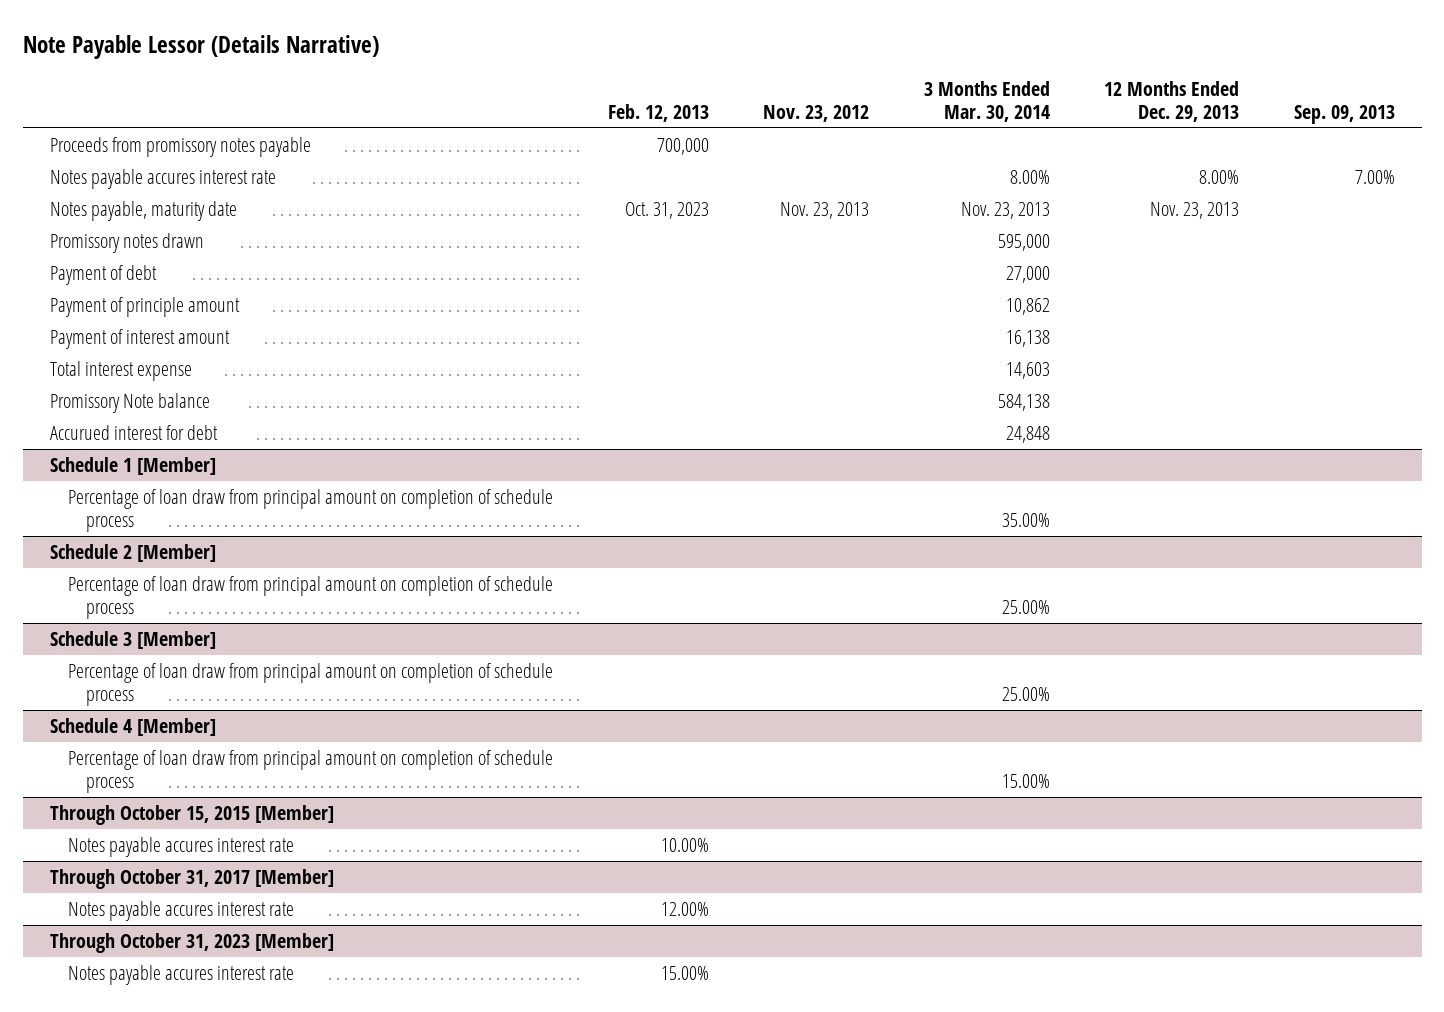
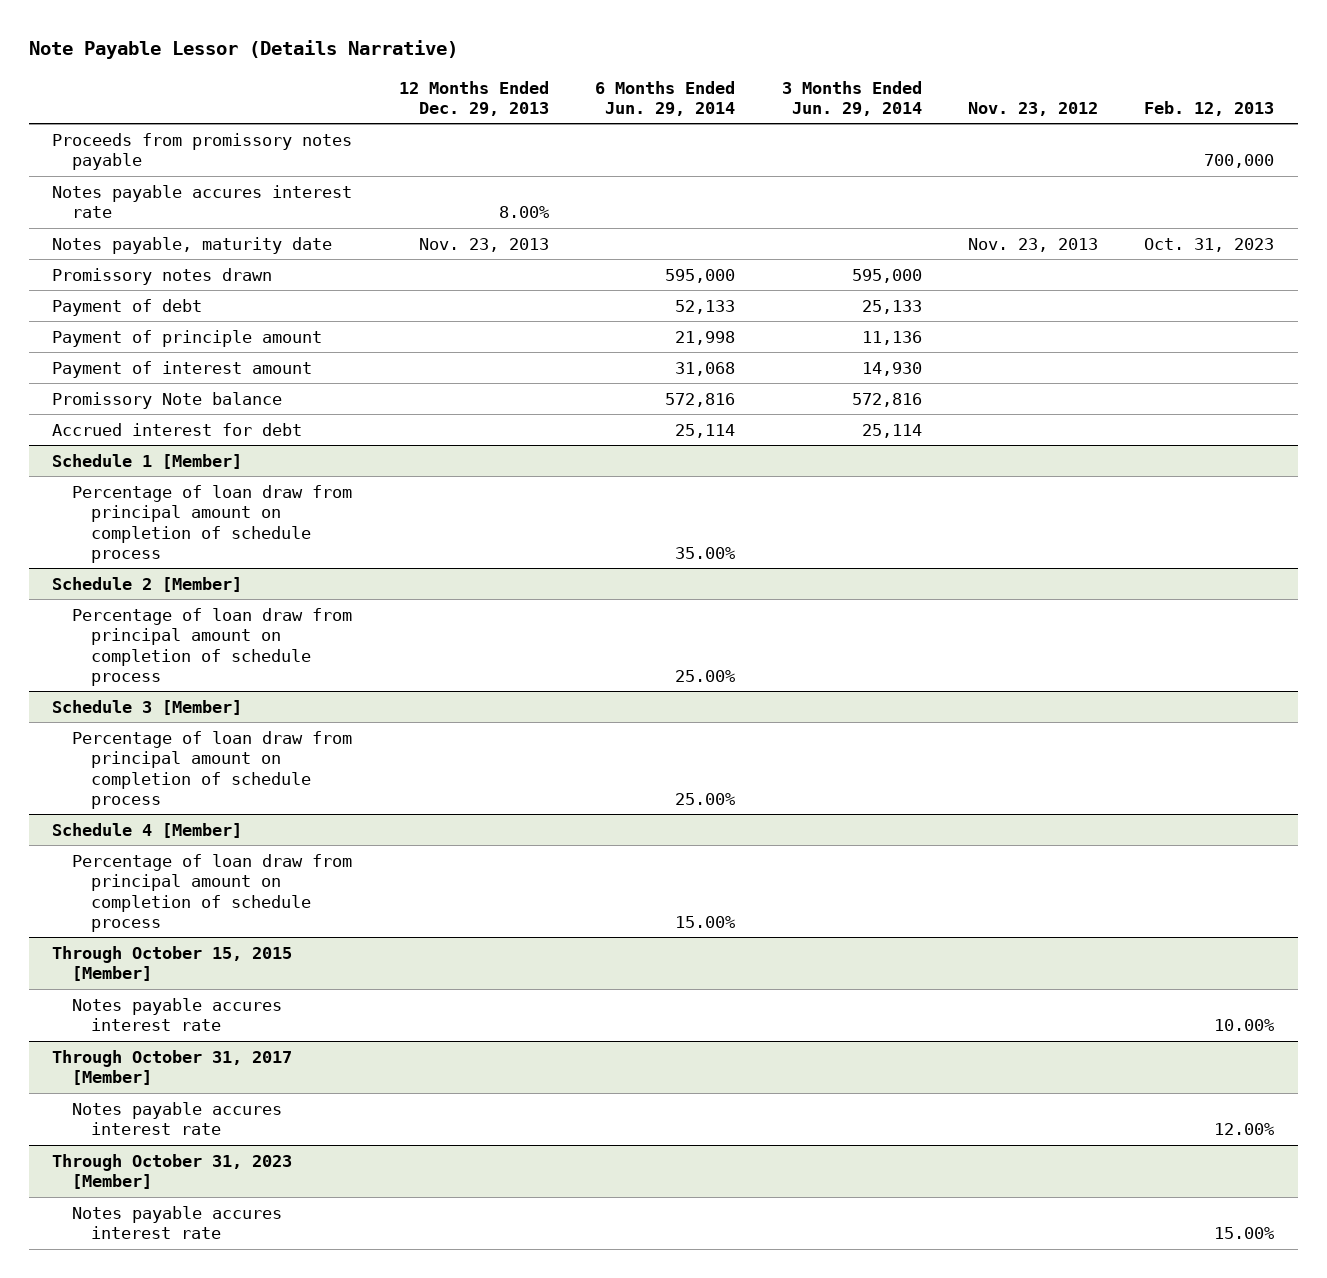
- | Feb. 12, 2013 | Nov. 23, 2012 | 3 Months Ended Mar. 30, 2014 | 12 Months Ended Dec. 29, 2013 | Sep. 09, 2013
+ | 12 Months Ended Dec. 29, 2013 | 6 Months Ended Jun. 29, 2014 | 3 Months Ended Jun. 29, 2014 | Nov. 23, 2012 | Feb. 12, 2013
- Total interest expense | | | 14,603 | |
- Accurued interest for debt | | | 24,848 | |
+ Accrued interest for debt | | 25,114 | 25,114 | |

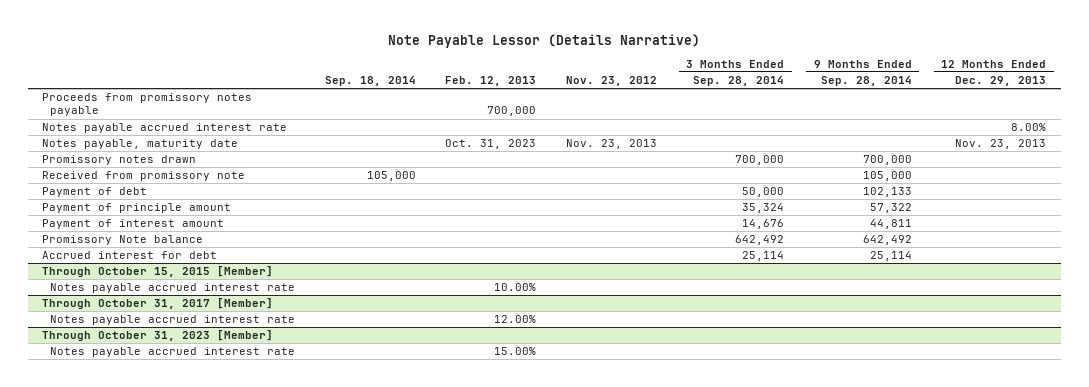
- | 12 Months Ended Dec. 29, 2013 | 6 Months Ended Jun. 29, 2014 | 3 Months Ended Jun. 29, 2014 | Nov. 23, 2012 | Feb. 12, 2013
+ | Sep. 18, 2014 | Feb. 12, 2013 | Nov. 23, 2012 | 3 Months Ended Sep. 28, 2014 | 9 Months Ended Sep. 28, 2014 | 12 Months Ended Dec. 29, 2013
- Notes payable accures interest rate | 8.00% | | | |
+ Notes payable accrued interest rate | | | | | | 8.00%
+ Received from promissory note | 105,000 | | | | 105,000 |
- Schedule 1 [Member]
- Percentage of loan draw from principal amount on completion of schedule process | | 35.00% | | |
- Schedule 2 [Member]
- Percentage of loan draw from principal amount on completion of schedule process | | 25.00% | | |
- Schedule 3 [Member]
- Percentage of loan draw from principal amount on completion of schedule process | | 25.00% | | |
- Schedule 4 [Member]
- Percentage of loan draw from principal amount on completion of schedule process | | 15.00% | | |
@ Through October 15, 2015 [Member]
- Notes payable accures interest rate | | | | | 10.00%
+ Notes payable accrued interest rate | | 10.00% | | | |
@ Through October 31, 2017 [Member]
- Notes payable accures interest rate | | | | | 12.00%
+ Notes payable accrued interest rate | | 12.00% | | | |
@ Through October 31, 2023 [Member]
- Notes payable accures interest rate | | | | | 15.00%
+ Notes payable accrued interest rate | | 15.00% | | | |

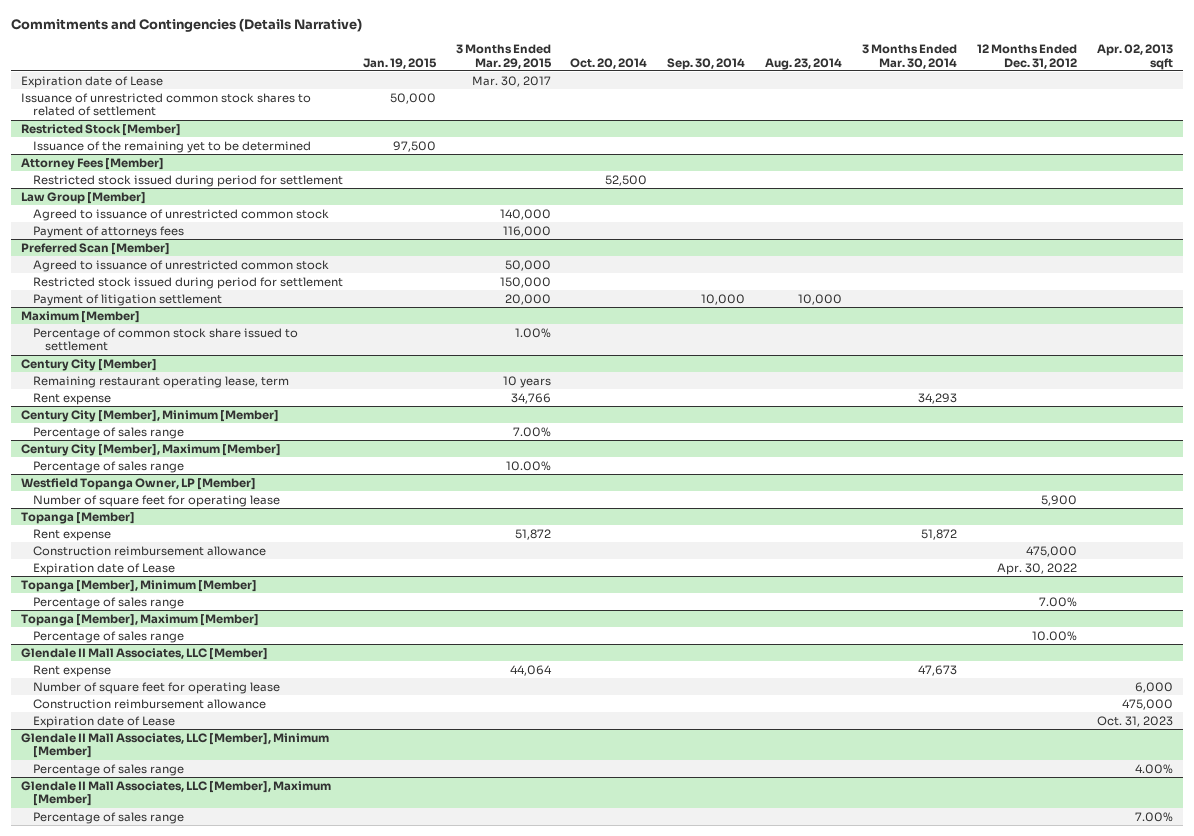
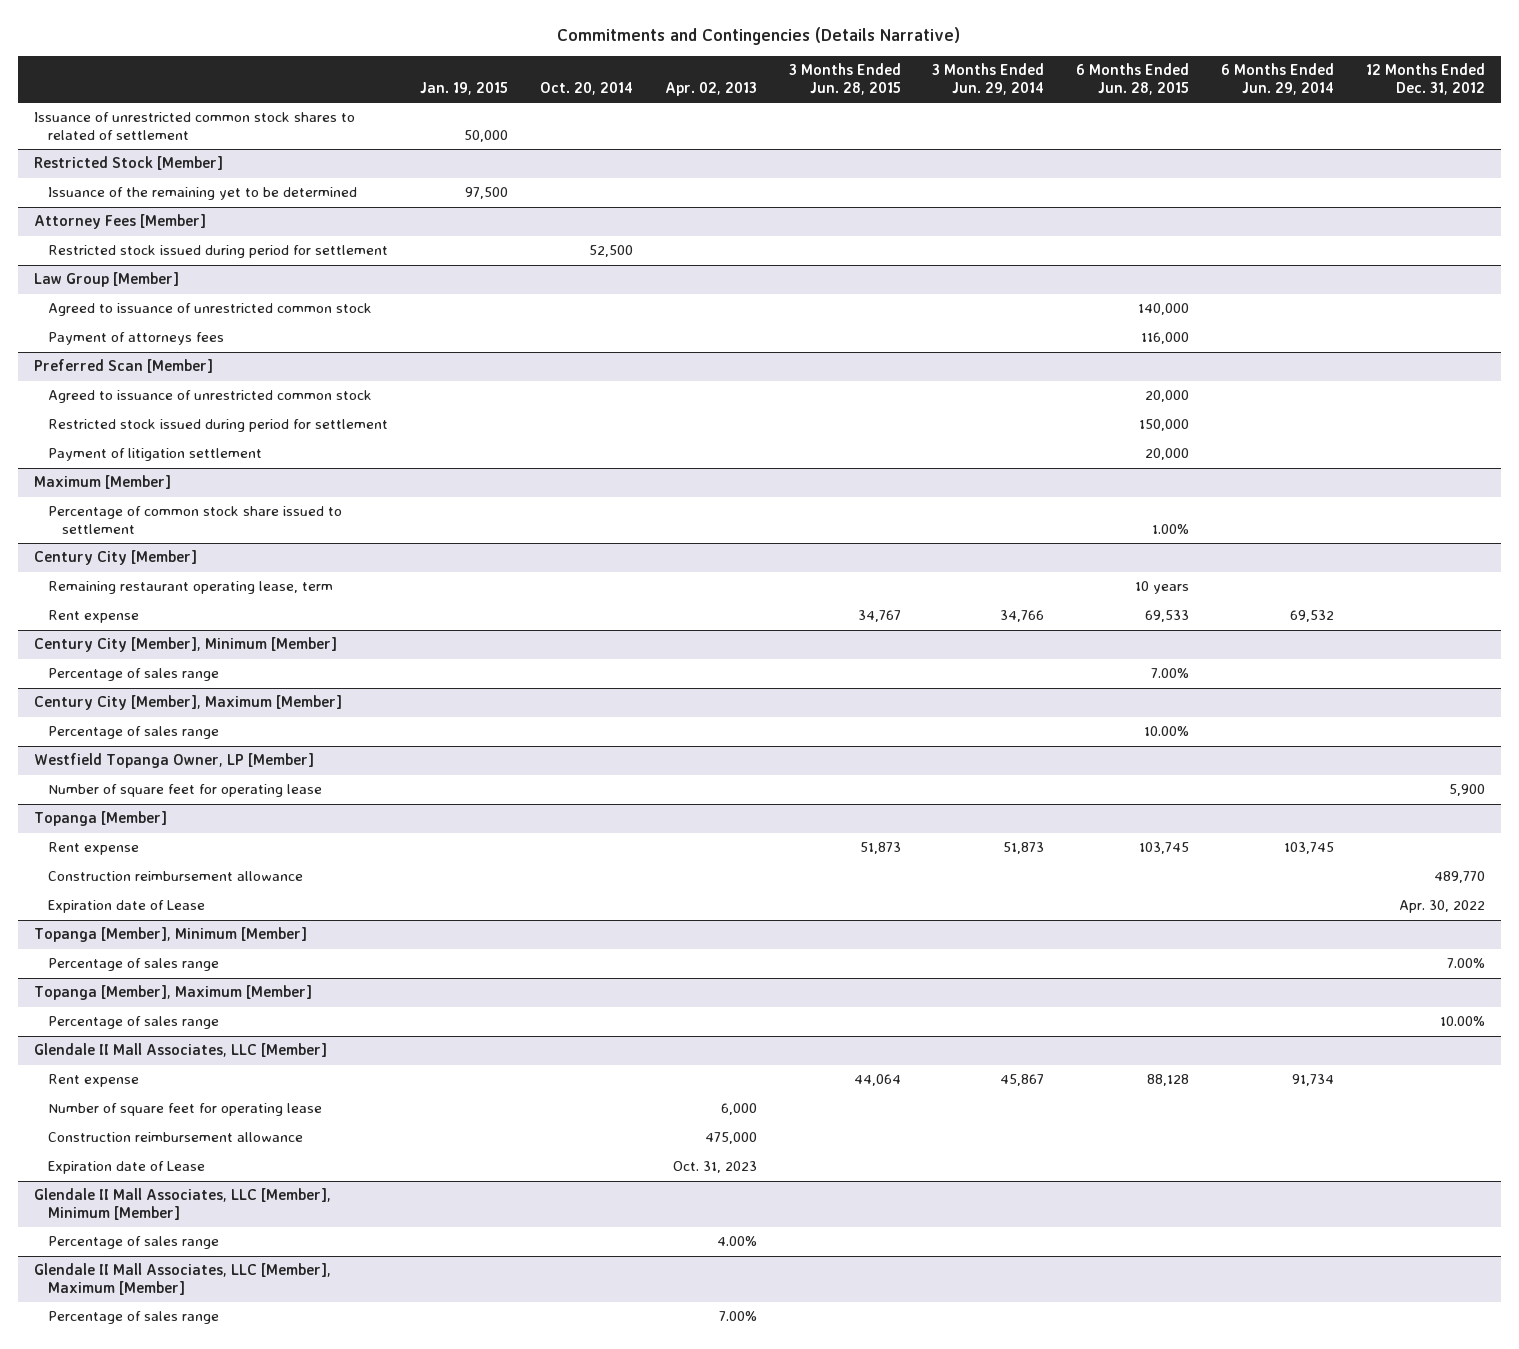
- | Jan. 19, 2015 | 3 Months Ended Mar. 29, 2015 | Oct. 20, 2014 | Sep. 30, 2014 | Aug. 23, 2014 | 3 Months Ended Mar. 30, 2014 | 12 Months Ended Dec. 31, 2012 | Apr. 02, 2013 sqft
+ | Jan. 19, 2015 | Oct. 20, 2014 | Apr. 02, 2013 | 3 Months Ended Jun. 28, 2015 | 3 Months Ended Jun. 29, 2014 | 6 Months Ended Jun. 28, 2015 | 6 Months Ended Jun. 29, 2014 | 12 Months Ended Dec. 31, 2012
- Expiration date of Lease | | Mar. 30, 2017 | | | | | |
@ Topanga [Member]
- Construction reimbursement allowance | | | | | | | 475,000 |
+ Construction reimbursement allowance | | | | | | | | 489,770

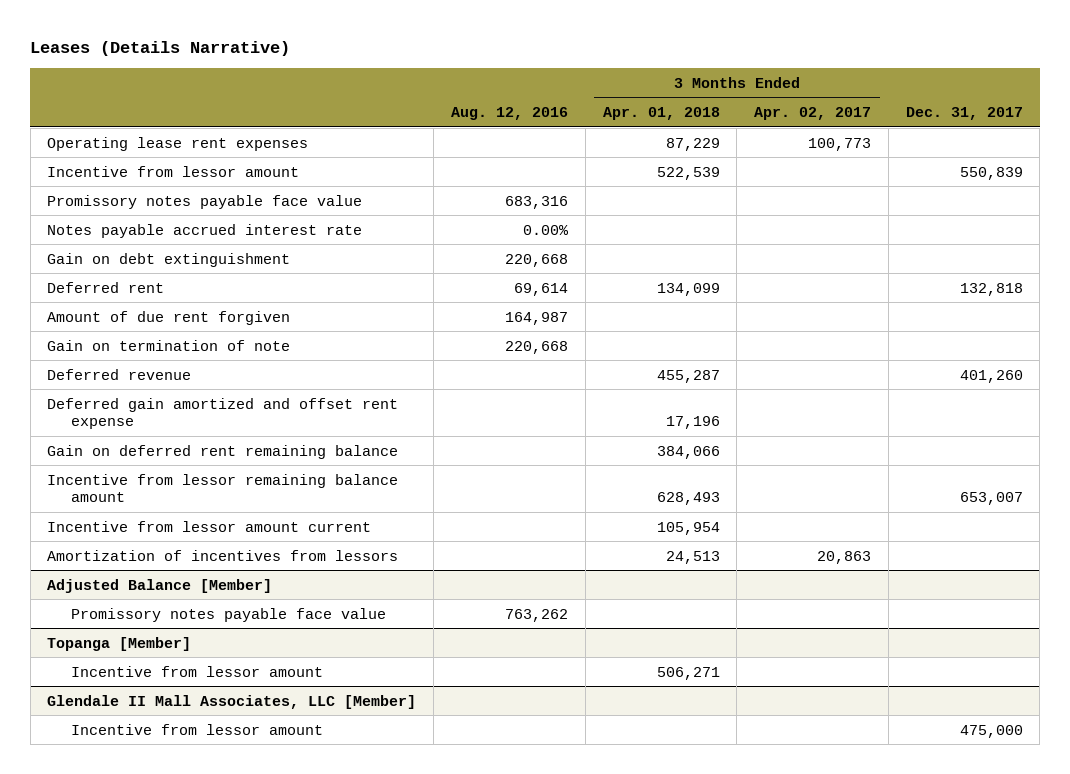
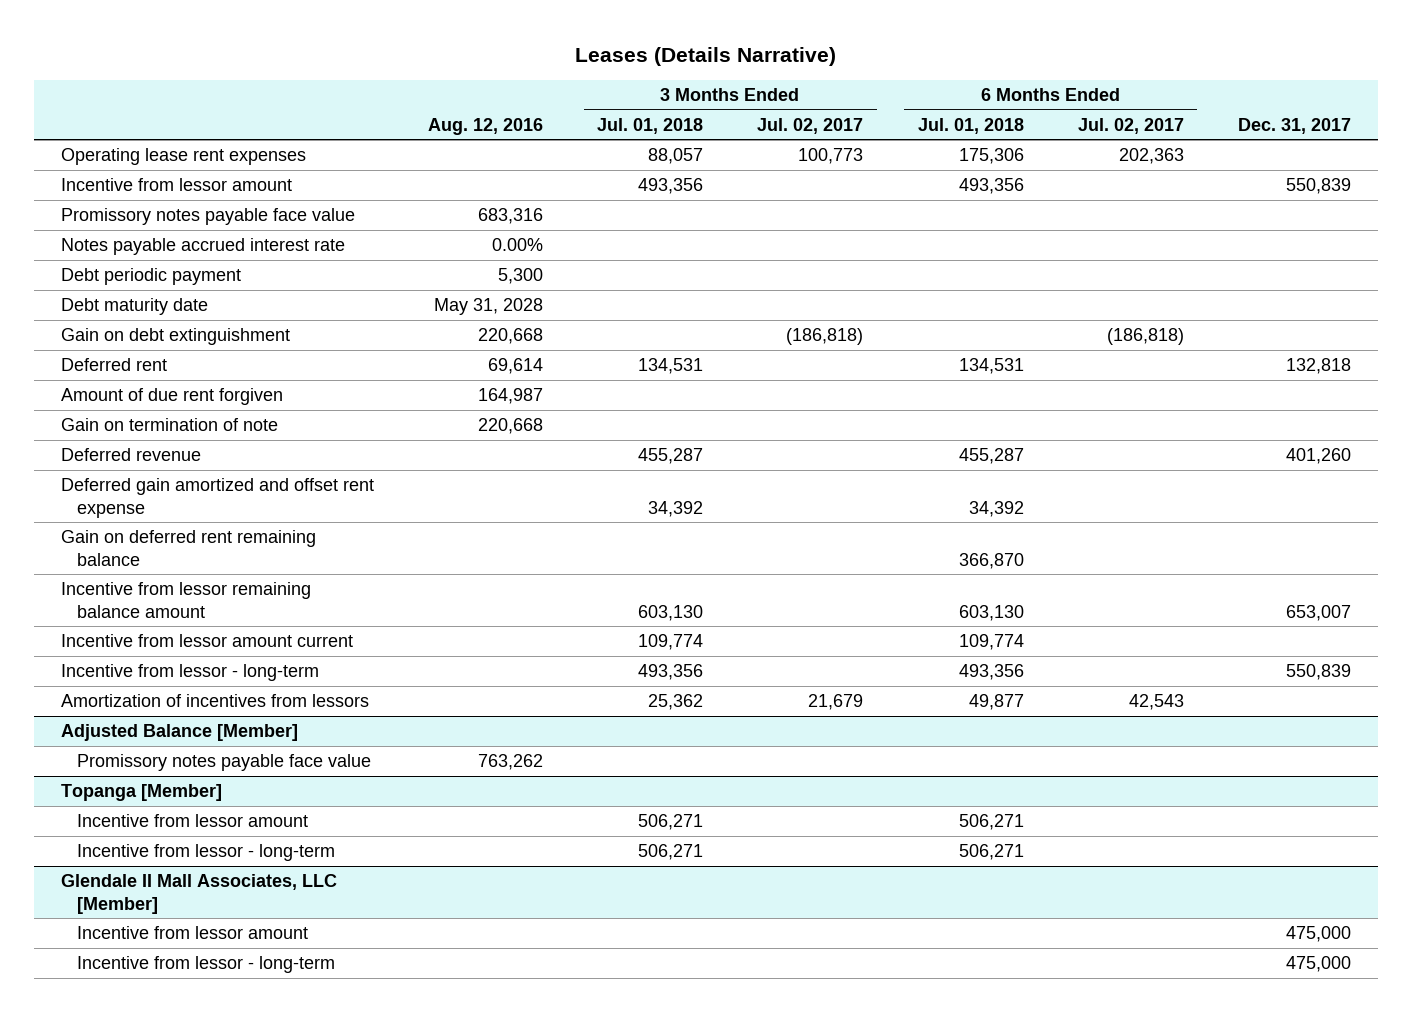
- | Aug. 12, 2016 | 3 Months Ended Apr. 01, 2018 | 3 Months Ended Apr. 02, 2017 | Dec. 31, 2017
+ | Aug. 12, 2016 | 3 Months Ended Jul. 01, 2018 | 3 Months Ended Jul. 02, 2017 | 6 Months Ended Jul. 01, 2018 | 6 Months Ended Jul. 02, 2017 | Dec. 31, 2017
+ Debt periodic payment | 5,300 | | | | |
+ Debt maturity date | May 31, 2028 | | | | |
+ Incentive from lessor - long-term | | 493,356 | | 493,356 | | 550,839
@ Topanga [Member]
+ Incentive from lessor - long-term | | 506,271 | | 506,271 | |
@ Glendale II Mall Associates, LLC [Member]
+ Incentive from lessor - long-term | | | | | | 475,000

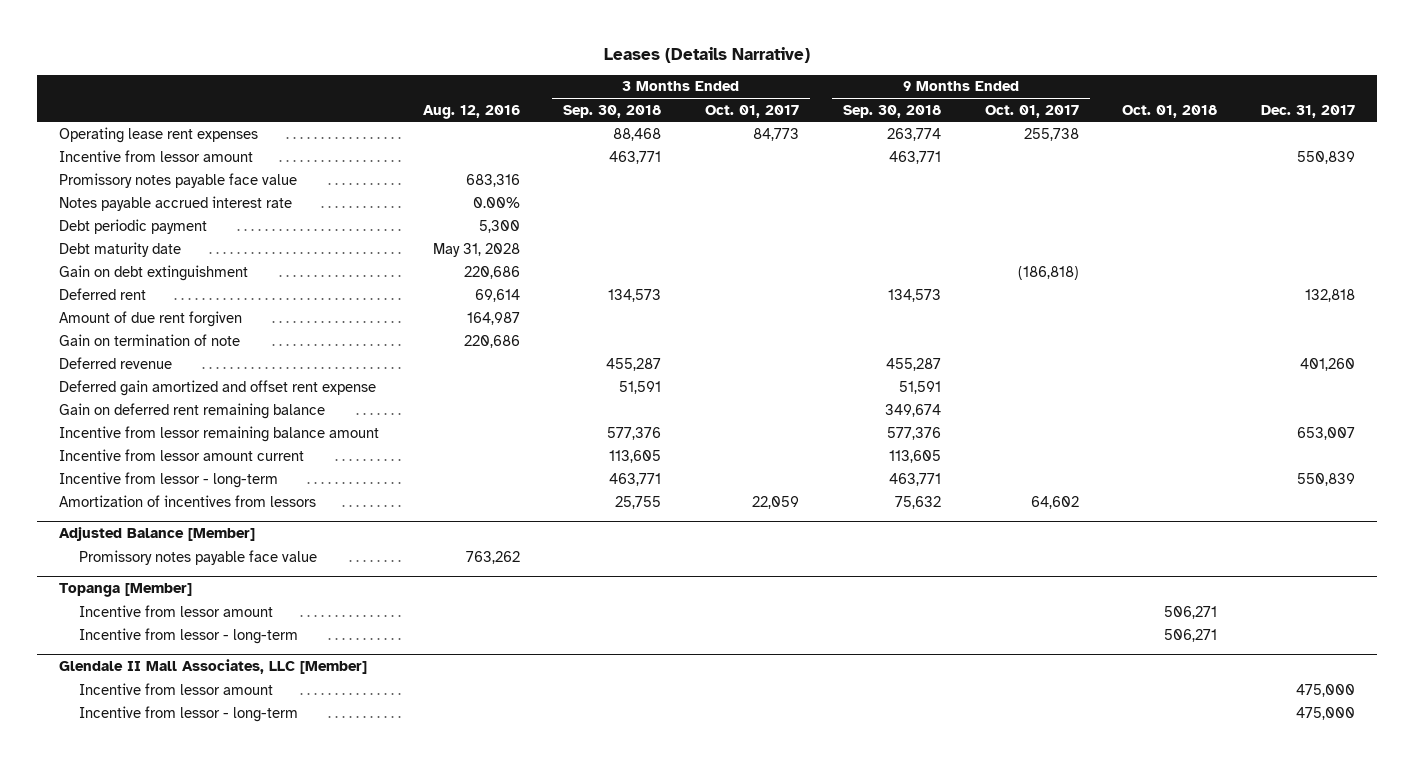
- | Aug. 12, 2016 | 3 Months Ended Jul. 01, 2018 | 3 Months Ended Jul. 02, 2017 | 6 Months Ended Jul. 01, 2018 | 6 Months Ended Jul. 02, 2017 | Dec. 31, 2017
+ | Aug. 12, 2016 | 3 Months Ended Sep. 30, 2018 | 3 Months Ended Oct. 01, 2017 | 9 Months Ended Sep. 30, 2018 | 9 Months Ended Oct. 01, 2017 | Oct. 01, 2018 | Dec. 31, 2017
- Gain on debt extinguishment | 220,668 | | (186,818) | | (186,818) |
+ Gain on debt extinguishment | 220,686 | | | | (186,818) | |
- Gain on termination of note | 220,668 | | | | |
+ Gain on termination of note | 220,686 | | | | | |

